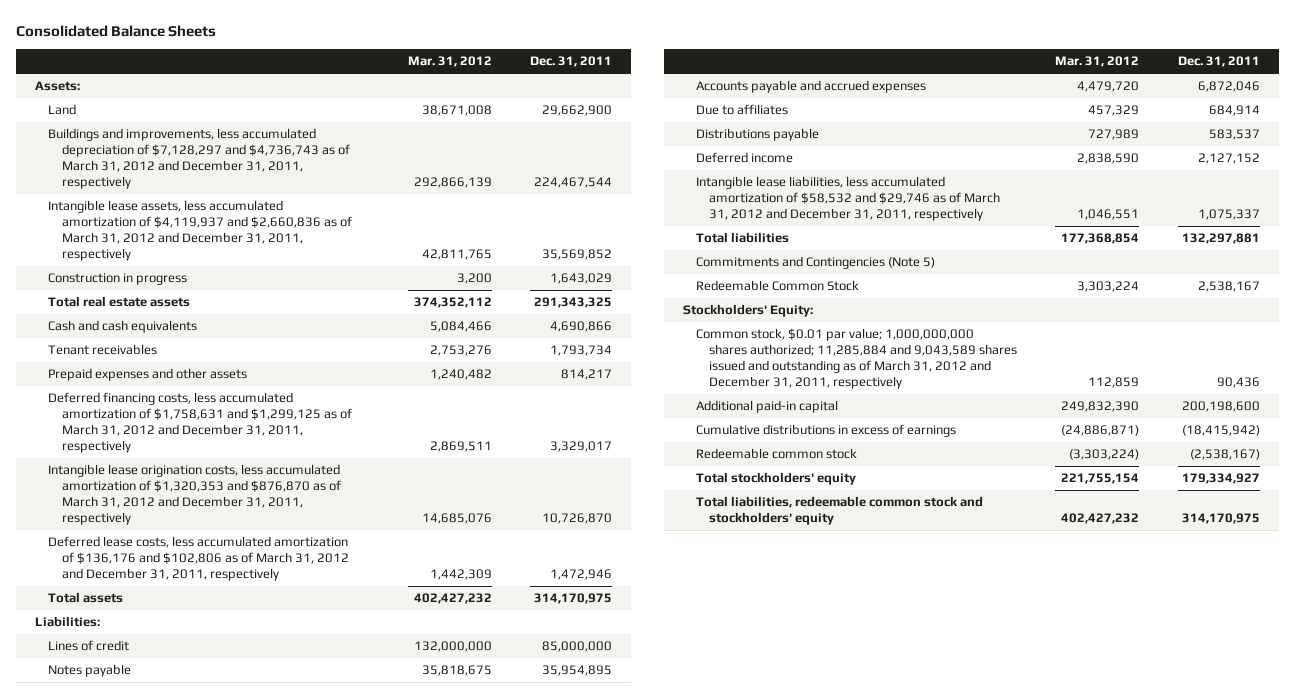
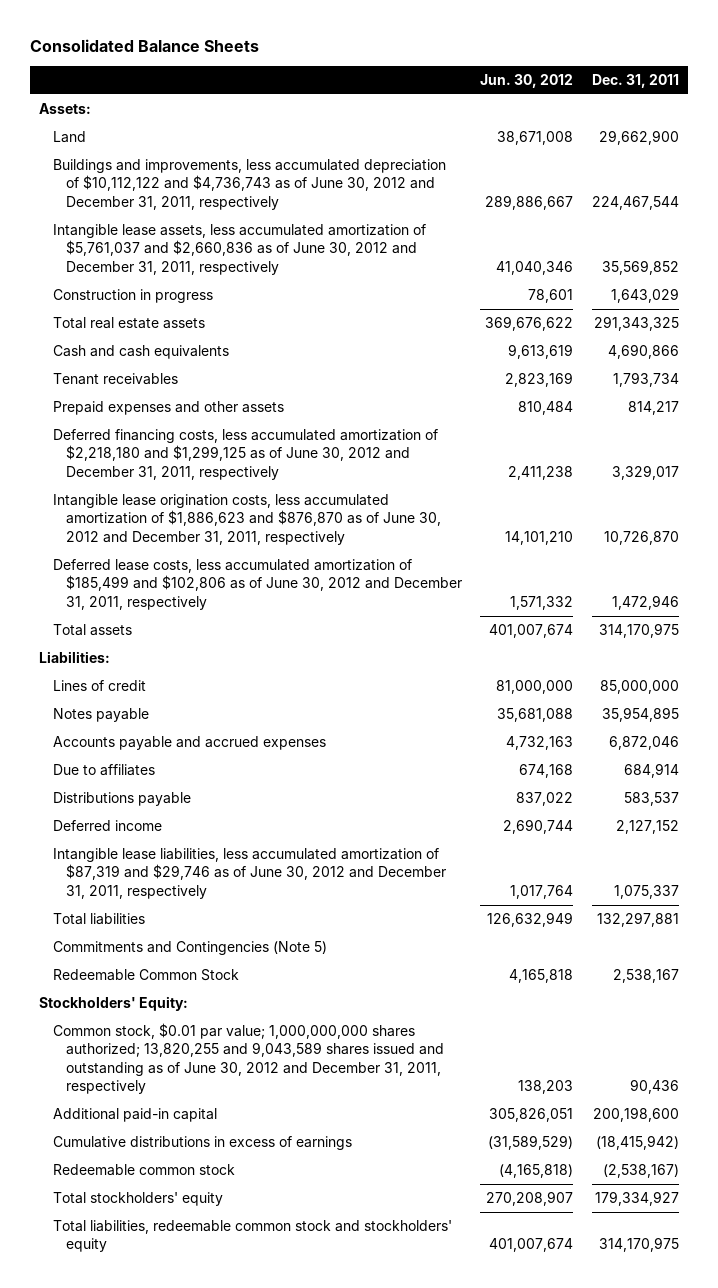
- | Mar. 31, 2012 | Dec. 31, 2011
+ | Jun. 30, 2012 | Dec. 31, 2011
- Buildings and improvements, less accumulated depreciation of $7,128,297 and $4,736,743 as of March 31, 2012 and December 31, 2011, respectively | 292,866,139 | 224,467,544
- Intangible lease assets, less accumulated amortization of $4,119,937 and $2,660,836 as of March 31, 2012 and December 31, 2011, respectively | 42,811,765 | 35,569,852
+ Buildings and improvements, less accumulated depreciation of $10,112,122 and $4,736,743 as of June 30, 2012 and December 31, 2011, respectively | 289,886,667 | 224,467,544
+ Intangible lease assets, less accumulated amortization of $5,761,037 and $2,660,836 as of June 30, 2012 and December 31, 2011, respectively | 41,040,346 | 35,569,852
- Deferred financing costs, less accumulated amortization of $1,758,631 and $1,299,125 as of March 31, 2012 and December 31, 2011, respectively | 2,869,511 | 3,329,017
- Intangible lease origination costs, less accumulated amortization of $1,320,353 and $876,870 as of March 31, 2012 and December 31, 2011, respectively | 14,685,076 | 10,726,870
- Deferred lease costs, less accumulated amortization of $136,176 and $102,806 as of March 31, 2012 and December 31, 2011, respectively | 1,442,309 | 1,472,946
+ Deferred financing costs, less accumulated amortization of $2,218,180 and $1,299,125 as of June 30, 2012 and December 31, 2011, respectively | 2,411,238 | 3,329,017
+ Intangible lease origination costs, less accumulated amortization of $1,886,623 and $876,870 as of June 30, 2012 and December 31, 2011, respectively | 14,101,210 | 10,726,870
+ Deferred lease costs, less accumulated amortization of $185,499 and $102,806 as of June 30, 2012 and December 31, 2011, respectively | 1,571,332 | 1,472,946
- Intangible lease liabilities, less accumulated amortization of $58,532 and $29,746 as of March 31, 2012 and December 31, 2011, respectively | 1,046,551 | 1,075,337
+ Intangible lease liabilities, less accumulated amortization of $87,319 and $29,746 as of June 30, 2012 and December 31, 2011, respectively | 1,017,764 | 1,075,337
- Common stock, $0.01 par value; 1,000,000,000 shares authorized; 11,285,884 and 9,043,589 shares issued and outstanding as of March 31, 2012 and December 31, 2011, respectively | 112,859 | 90,436
+ Common stock, $0.01 par value; 1,000,000,000 shares authorized; 13,820,255 and 9,043,589 shares issued and outstanding as of June 30, 2012 and December 31, 2011, respectively | 138,203 | 90,436

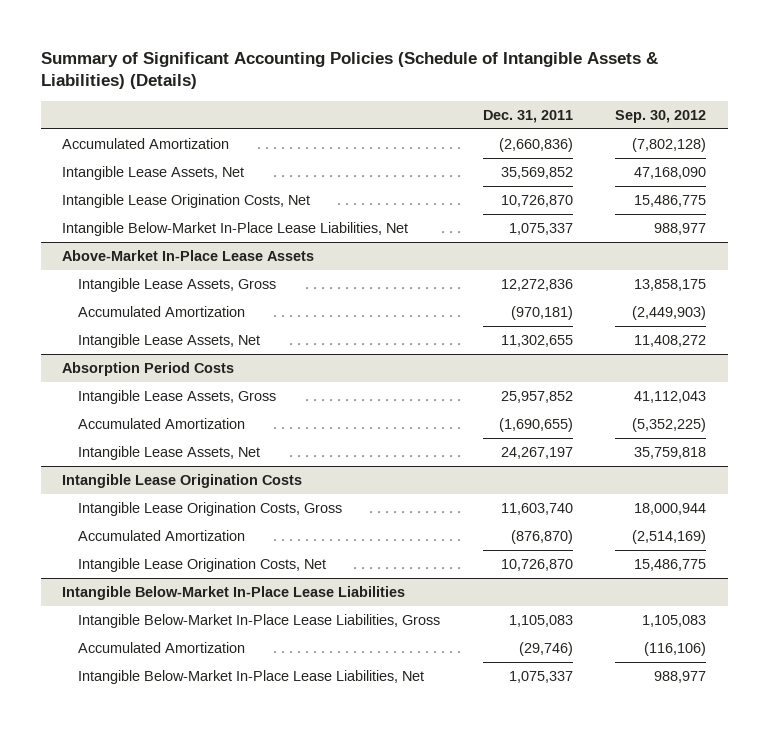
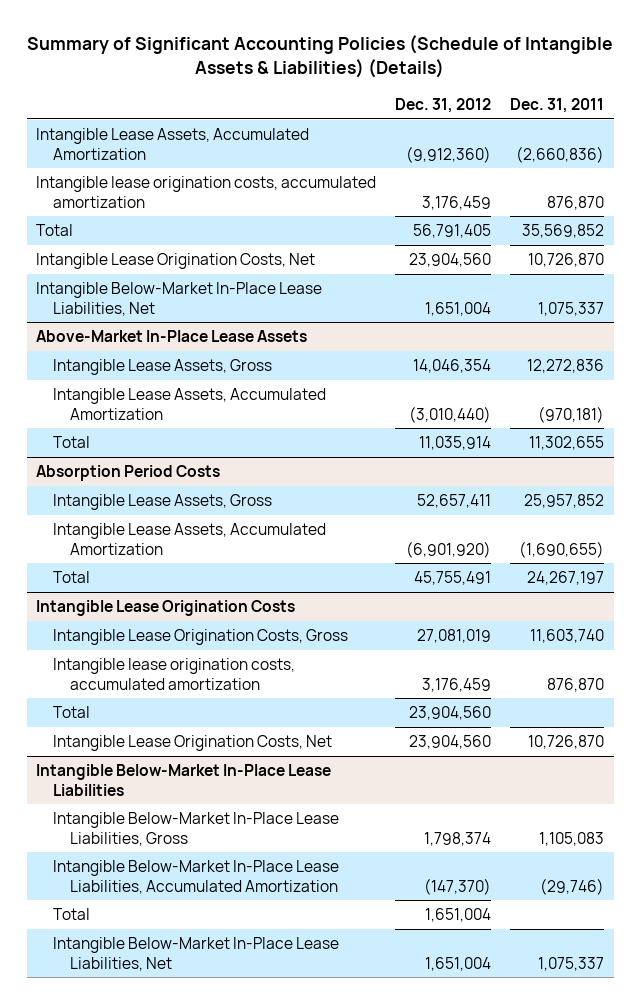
- | Dec. 31, 2011 | Sep. 30, 2012
+ | Dec. 31, 2012 | Dec. 31, 2011
- Accumulated Amortization | (2,660,836) | (7,802,128)
- Intangible Lease Assets, Net | 35,569,852 | 47,168,090
+ Intangible Lease Assets, Accumulated Amortization | (9,912,360) | (2,660,836)
+ Intangible lease origination costs, accumulated amortization | 3,176,459 | 876,870
+ Total | 56,791,405 | 35,569,852
@ Above-Market In-Place Lease Assets
- Accumulated Amortization | (970,181) | (2,449,903)
- Intangible Lease Assets, Net | 11,302,655 | 11,408,272
+ Intangible Lease Assets, Accumulated Amortization | (3,010,440) | (970,181)
+ Total | 11,035,914 | 11,302,655
@ Absorption Period Costs
- Accumulated Amortization | (1,690,655) | (5,352,225)
- Intangible Lease Assets, Net | 24,267,197 | 35,759,818
+ Intangible Lease Assets, Accumulated Amortization | (6,901,920) | (1,690,655)
+ Total | 45,755,491 | 24,267,197
@ Intangible Lease Origination Costs
- Accumulated Amortization | (876,870) | (2,514,169)
+ Intangible lease origination costs, accumulated amortization | 3,176,459 | 876,870
+ Total | 23,904,560 |
@ Intangible Below-Market In-Place Lease Liabilities
- Accumulated Amortization | (29,746) | (116,106)
+ Intangible Below-Market In-Place Lease Liabilities, Accumulated Amortization | (147,370) | (29,746)
+ Total | 1,651,004 |

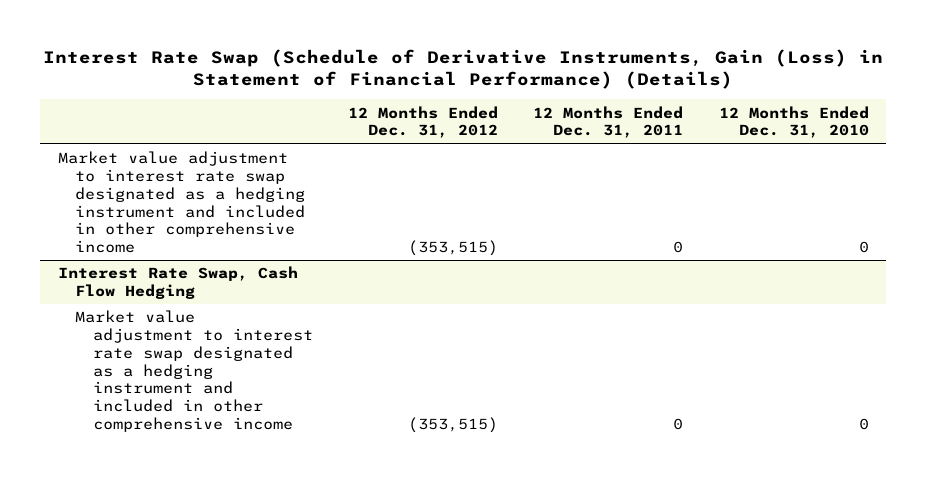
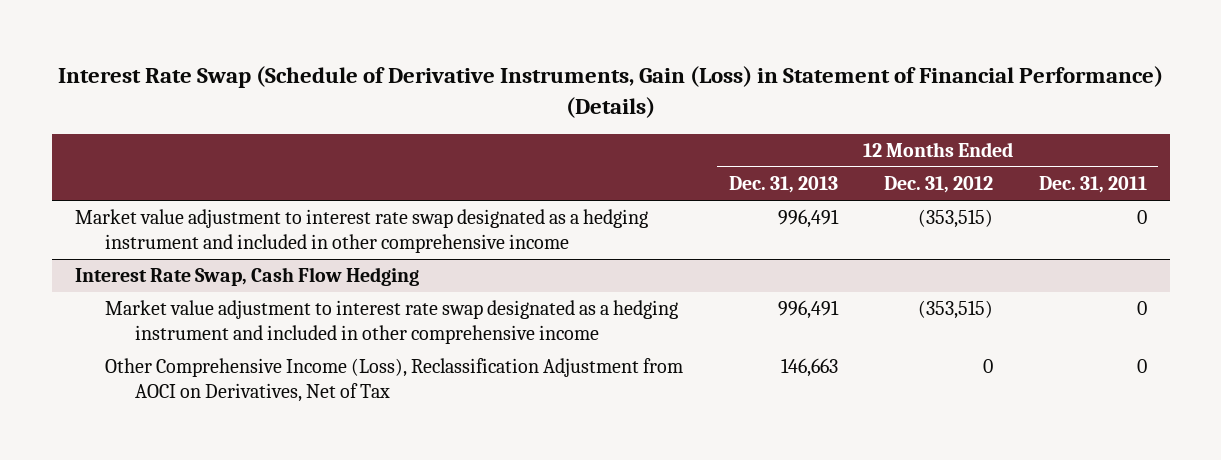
- | 12 Months Ended Dec. 31, 2012 | 12 Months Ended Dec. 31, 2011 | 12 Months Ended Dec. 31, 2010
+ | 12 Months Ended Dec. 31, 2013 | 12 Months Ended Dec. 31, 2012 | 12 Months Ended Dec. 31, 2011
@ Interest Rate Swap, Cash Flow Hedging
+ Other Comprehensive Income (Loss), Reclassification Adjustment from AOCI on Derivatives, Net of Tax | 146,663 | 0 | 0

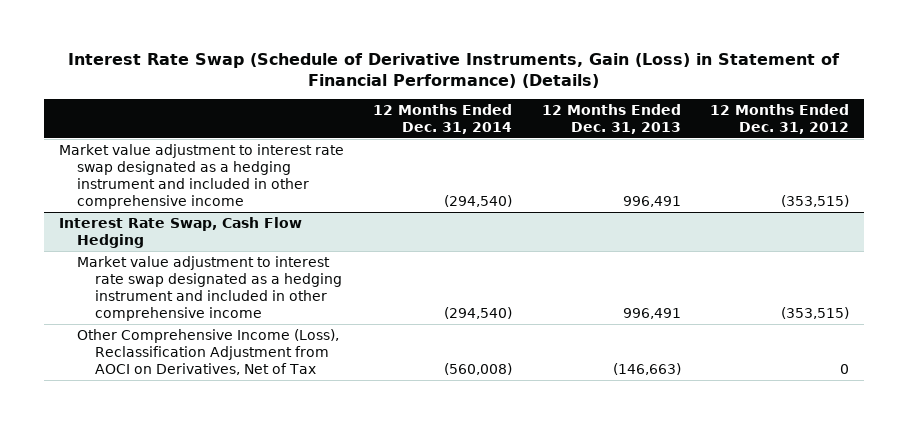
- | 12 Months Ended Dec. 31, 2013 | 12 Months Ended Dec. 31, 2012 | 12 Months Ended Dec. 31, 2011
+ | 12 Months Ended Dec. 31, 2014 | 12 Months Ended Dec. 31, 2013 | 12 Months Ended Dec. 31, 2012
@ Interest Rate Swap, Cash Flow Hedging
- Other Comprehensive Income (Loss), Reclassification Adjustment from AOCI on Derivatives, Net of Tax | 146,663 | 0 | 0
+ Other Comprehensive Income (Loss), Reclassification Adjustment from AOCI on Derivatives, Net of Tax | (560,008) | (146,663) | 0

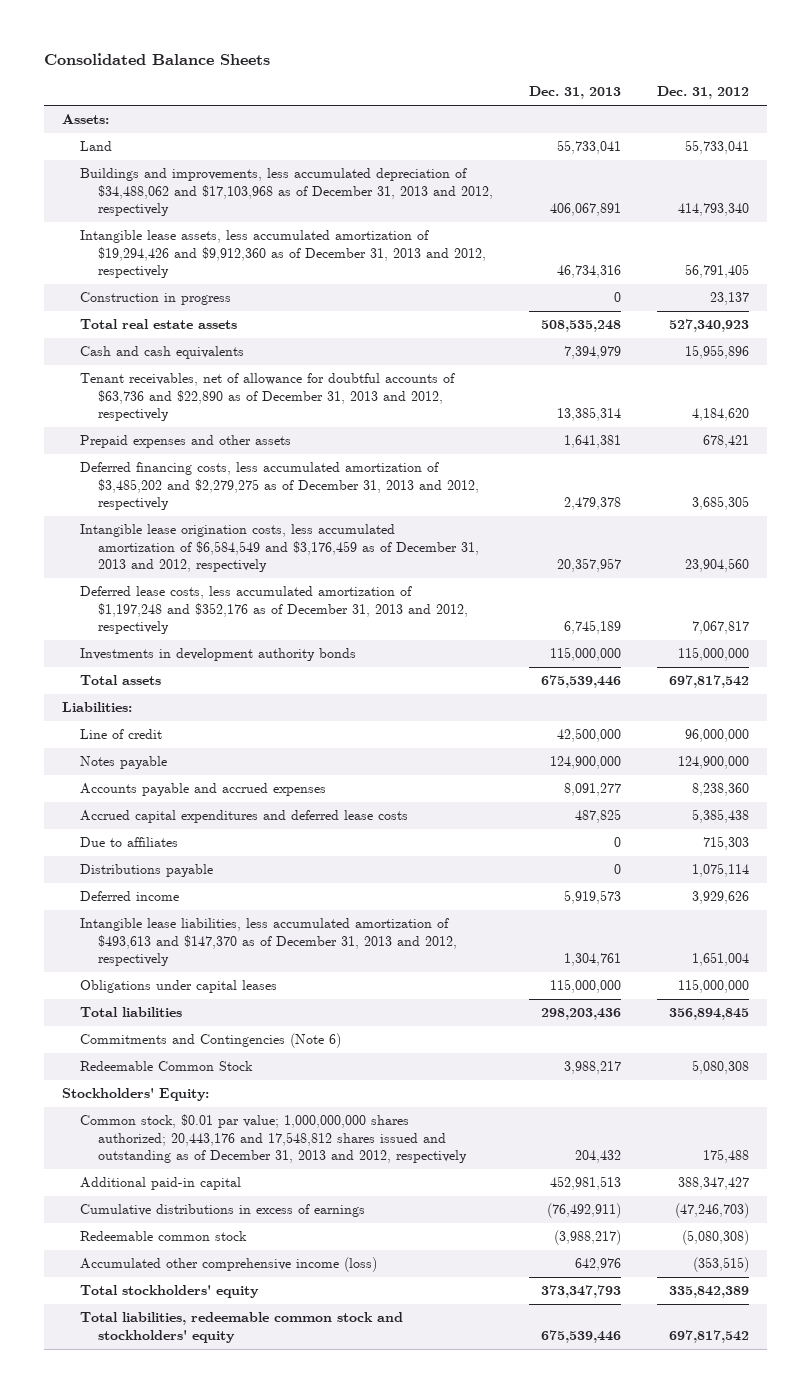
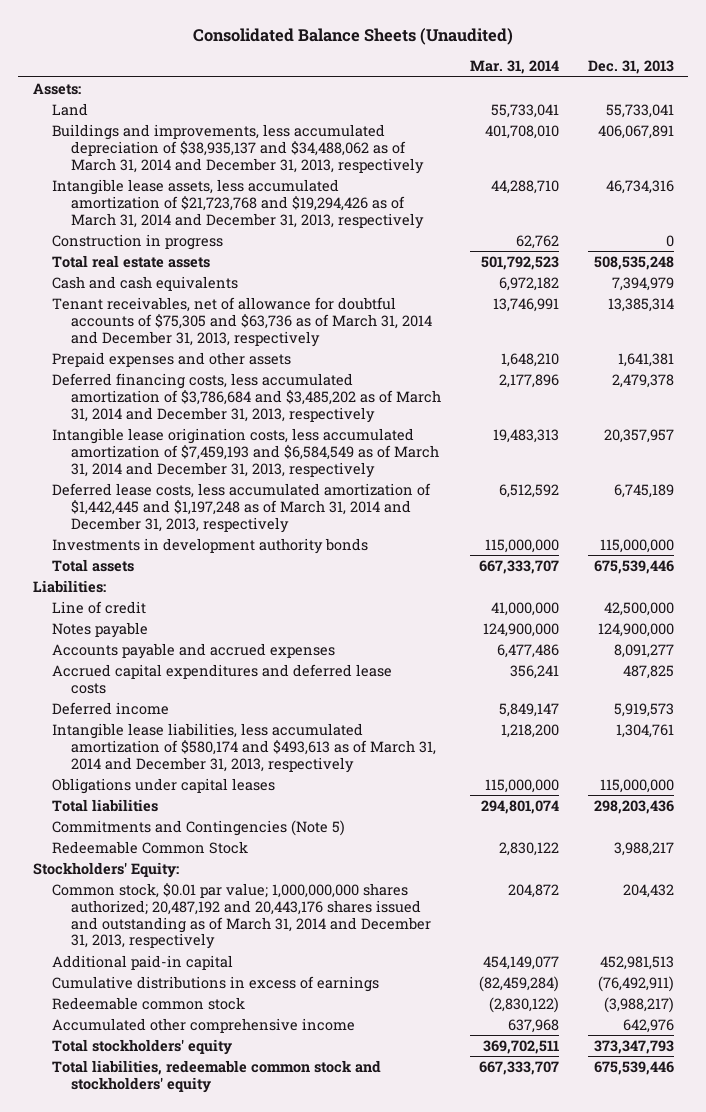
- Consolidated Balance Sheets
+ Consolidated Balance Sheets (Unaudited)
- | Dec. 31, 2013 | Dec. 31, 2012
+ | Mar. 31, 2014 | Dec. 31, 2013
- Buildings and improvements, less accumulated depreciation of $34,488,062 and $17,103,968 as of December 31, 2013 and 2012, respectively | 406,067,891 | 414,793,340
- Intangible lease assets, less accumulated amortization of $19,294,426 and $9,912,360 as of December 31, 2013 and 2012, respectively | 46,734,316 | 56,791,405
+ Buildings and improvements, less accumulated depreciation of $38,935,137 and $34,488,062 as of March 31, 2014 and December 31, 2013, respectively | 401,708,010 | 406,067,891
+ Intangible lease assets, less accumulated amortization of $21,723,768 and $19,294,426 as of March 31, 2014 and December 31, 2013, respectively | 44,288,710 | 46,734,316
- Tenant receivables, net of allowance for doubtful accounts of $63,736 and $22,890 as of December 31, 2013 and 2012, respectively | 13,385,314 | 4,184,620
+ Tenant receivables, net of allowance for doubtful accounts of $75,305 and $63,736 as of March 31, 2014 and December 31, 2013, respectively | 13,746,991 | 13,385,314
- Deferred financing costs, less accumulated amortization of $3,485,202 and $2,279,275 as of December 31, 2013 and 2012, respectively | 2,479,378 | 3,685,305
- Intangible lease origination costs, less accumulated amortization of $6,584,549 and $3,176,459 as of December 31, 2013 and 2012, respectively | 20,357,957 | 23,904,560
- Deferred lease costs, less accumulated amortization of $1,197,248 and $352,176 as of December 31, 2013 and 2012, respectively | 6,745,189 | 7,067,817
+ Deferred financing costs, less accumulated amortization of $3,786,684 and $3,485,202 as of March 31, 2014 and December 31, 2013, respectively | 2,177,896 | 2,479,378
+ Intangible lease origination costs, less accumulated amortization of $7,459,193 and $6,584,549 as of March 31, 2014 and December 31, 2013, respectively | 19,483,313 | 20,357,957
+ Deferred lease costs, less accumulated amortization of $1,442,445 and $1,197,248 as of March 31, 2014 and December 31, 2013, respectively | 6,512,592 | 6,745,189
- Due to affiliates | 0 | 715,303
- Distributions payable | 0 | 1,075,114
- Intangible lease liabilities, less accumulated amortization of $493,613 and $147,370 as of December 31, 2013 and 2012, respectively | 1,304,761 | 1,651,004
+ Intangible lease liabilities, less accumulated amortization of $580,174 and $493,613 as of March 31, 2014 and December 31, 2013, respectively | 1,218,200 | 1,304,761
- Commitments and Contingencies (Note 6)
+ Commitments and Contingencies (Note 5)
- Common stock, $0.01 par value; 1,000,000,000 shares authorized; 20,443,176 and 17,548,812 shares issued and outstanding as of December 31, 2013 and 2012, respectively | 204,432 | 175,488
+ Common stock, $0.01 par value; 1,000,000,000 shares authorized; 20,487,192 and 20,443,176 shares issued and outstanding as of March 31, 2014 and December 31, 2013, respectively | 204,872 | 204,432
- Accumulated other comprehensive income (loss) | 642,976 | (353,515)
+ Accumulated other comprehensive income | 637,968 | 642,976

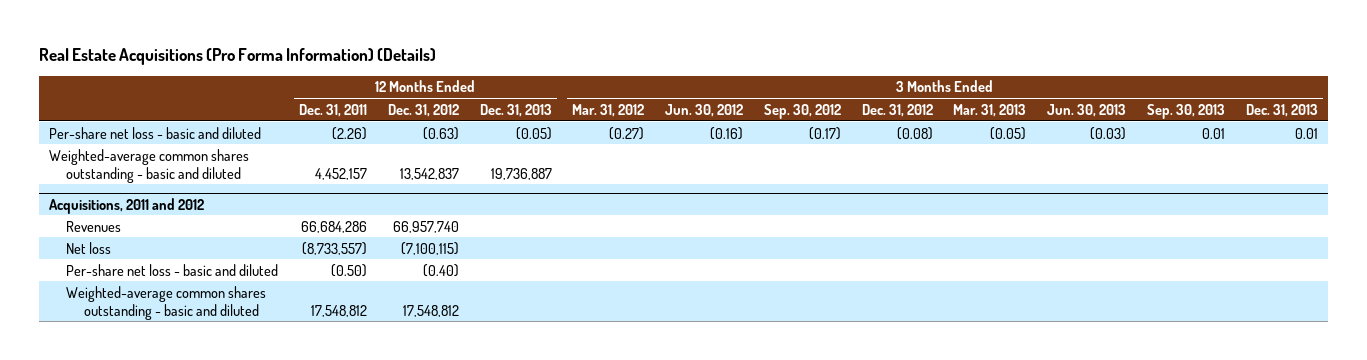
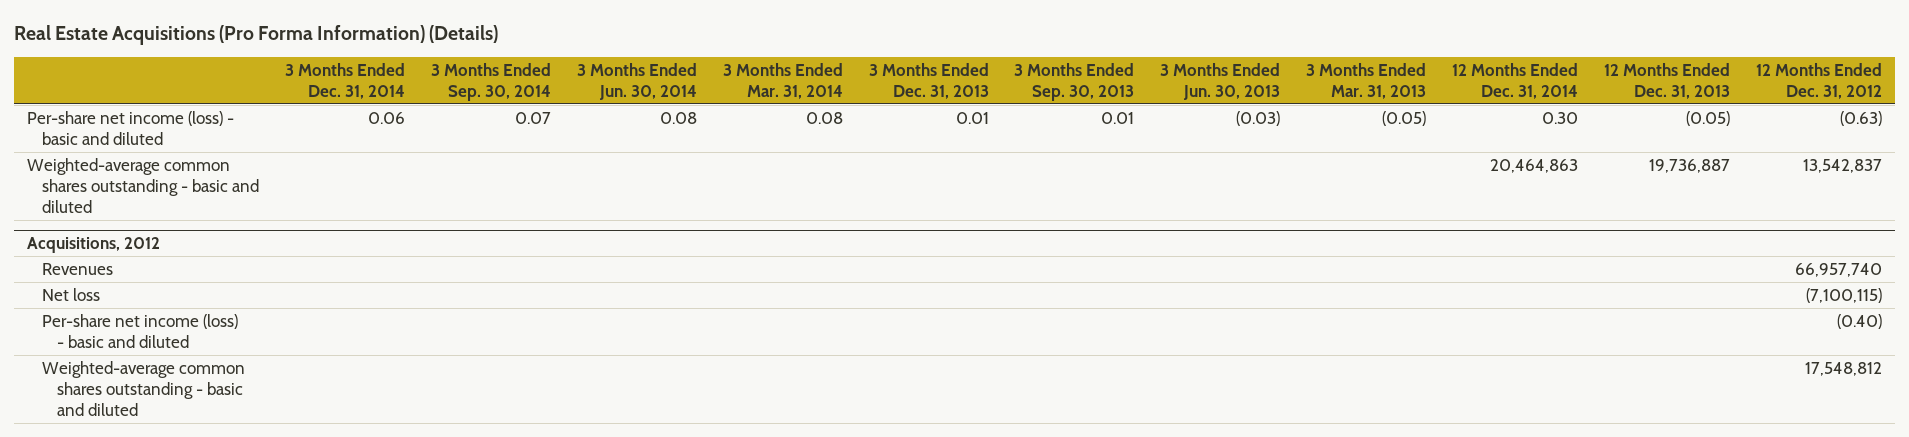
- | 12 Months Ended Dec. 31, 2011 | 12 Months Ended Dec. 31, 2012 | 12 Months Ended Dec. 31, 2013 | 3 Months Ended Mar. 31, 2012 | 3 Months Ended Jun. 30, 2012 | 3 Months Ended Sep. 30, 2012 | 3 Months Ended Dec. 31, 2012 | 3 Months Ended Mar. 31, 2013 | 3 Months Ended Jun. 30, 2013 | 3 Months Ended Sep. 30, 2013 | 3 Months Ended Dec. 31, 2013
+ | 3 Months Ended Dec. 31, 2014 | 3 Months Ended Sep. 30, 2014 | 3 Months Ended Jun. 30, 2014 | 3 Months Ended Mar. 31, 2014 | 3 Months Ended Dec. 31, 2013 | 3 Months Ended Sep. 30, 2013 | 3 Months Ended Jun. 30, 2013 | 3 Months Ended Mar. 31, 2013 | 12 Months Ended Dec. 31, 2014 | 12 Months Ended Dec. 31, 2013 | 12 Months Ended Dec. 31, 2012
- Per-share net loss - basic and diluted | (2.26) | (0.63) | (0.05) | (0.27) | (0.16) | (0.17) | (0.08) | (0.05) | (0.03) | 0.01 | 0.01
+ Per-share net income (loss) - basic and diluted | 0.06 | 0.07 | 0.08 | 0.08 | 0.01 | 0.01 | (0.03) | (0.05) | 0.30 | (0.05) | (0.63)
- Acquisitions, 2011 and 2012
+ Acquisitions, 2012
- Per-share net loss - basic and diluted | (0.50) | (0.40) | | | | | | | | |
+ Per-share net income (loss) - basic and diluted | | | | | | | | | | | (0.40)

